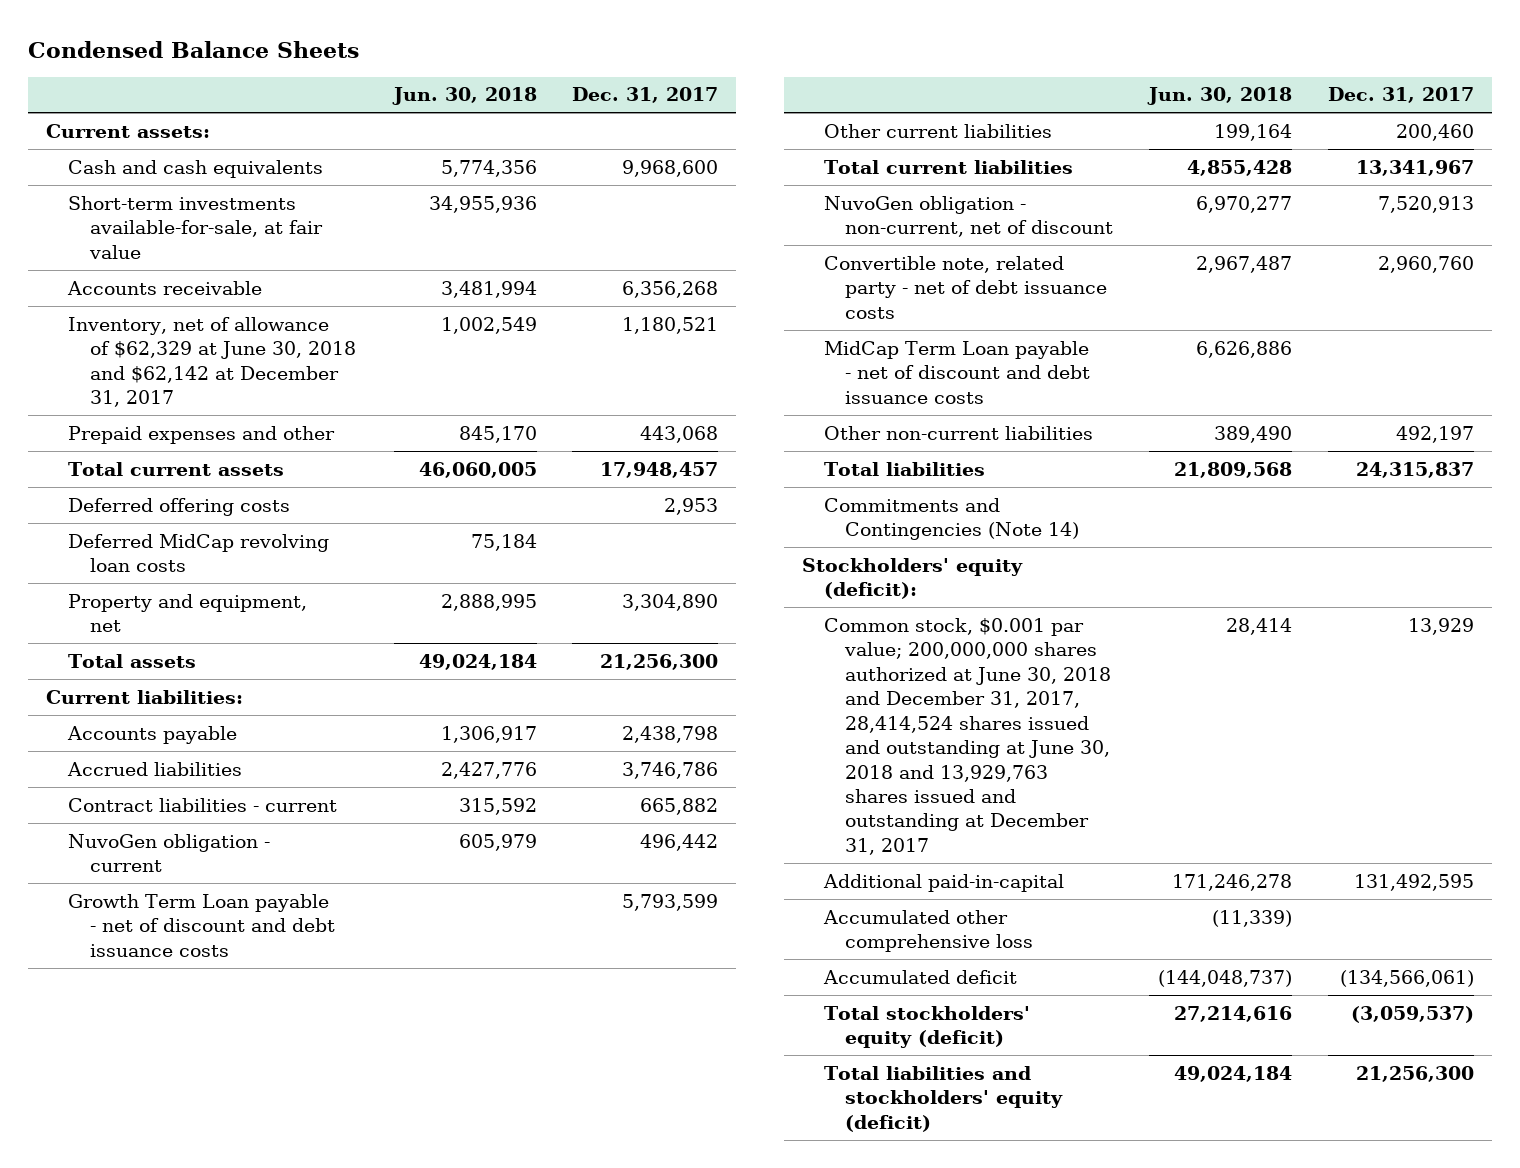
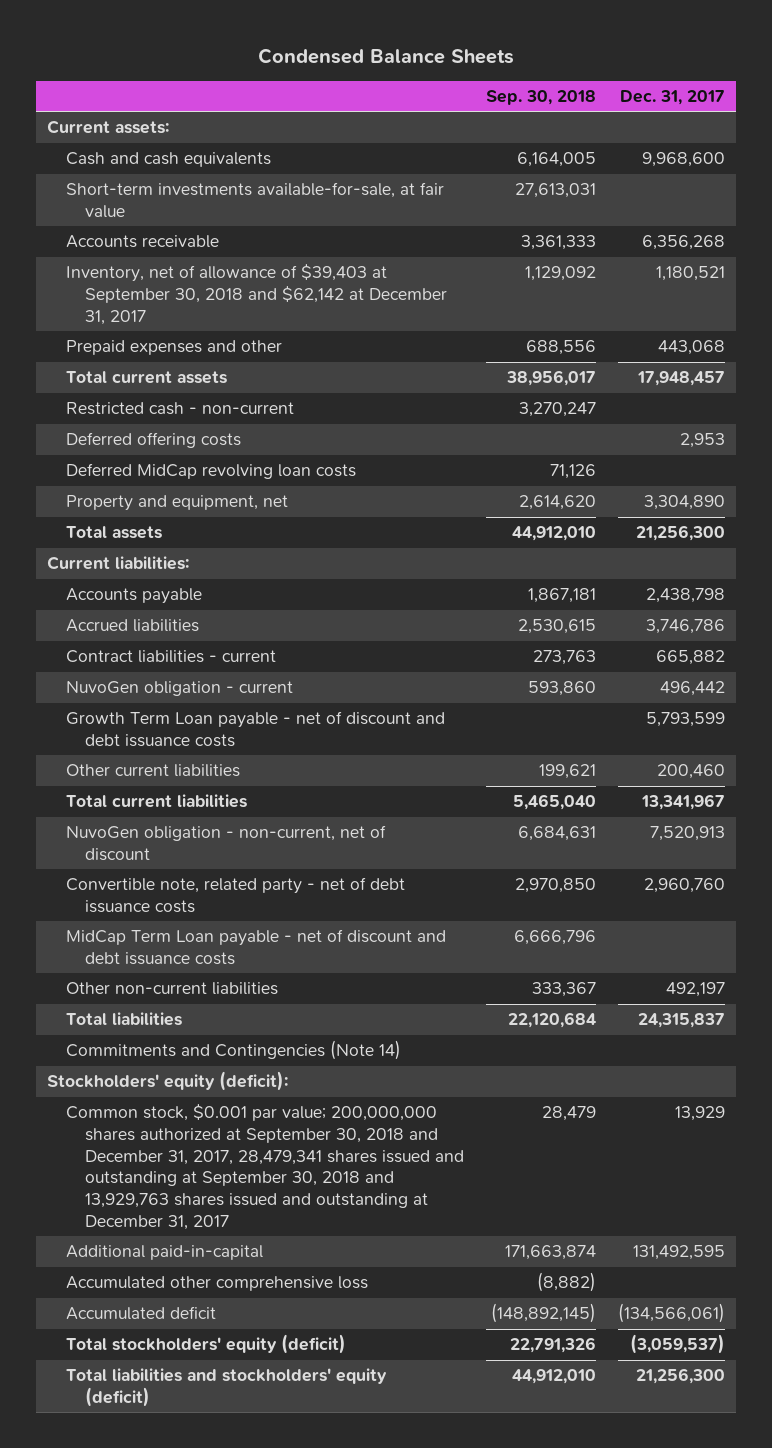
- | Jun. 30, 2018 | Dec. 31, 2017
+ | Sep. 30, 2018 | Dec. 31, 2017
- Inventory, net of allowance of $62,329 at June 30, 2018 and $62,142 at December 31, 2017 | 1,002,549 | 1,180,521
+ Inventory, net of allowance of $39,403 at September 30, 2018 and $62,142 at December 31, 2017 | 1,129,092 | 1,180,521
+ Restricted cash - non-current | 3,270,247 |
- Common stock, $0.001 par value; 200,000,000 shares authorized at June 30, 2018 and December 31, 2017, 28,414,524 shares issued and outstanding at June 30, 2018 and 13,929,763 shares issued and outstanding at December 31, 2017 | 28,414 | 13,929
+ Common stock, $0.001 par value; 200,000,000 shares authorized at September 30, 2018 and December 31, 2017, 28,479,341 shares issued and outstanding at September 30, 2018 and 13,929,763 shares issued and outstanding at December 31, 2017 | 28,479 | 13,929

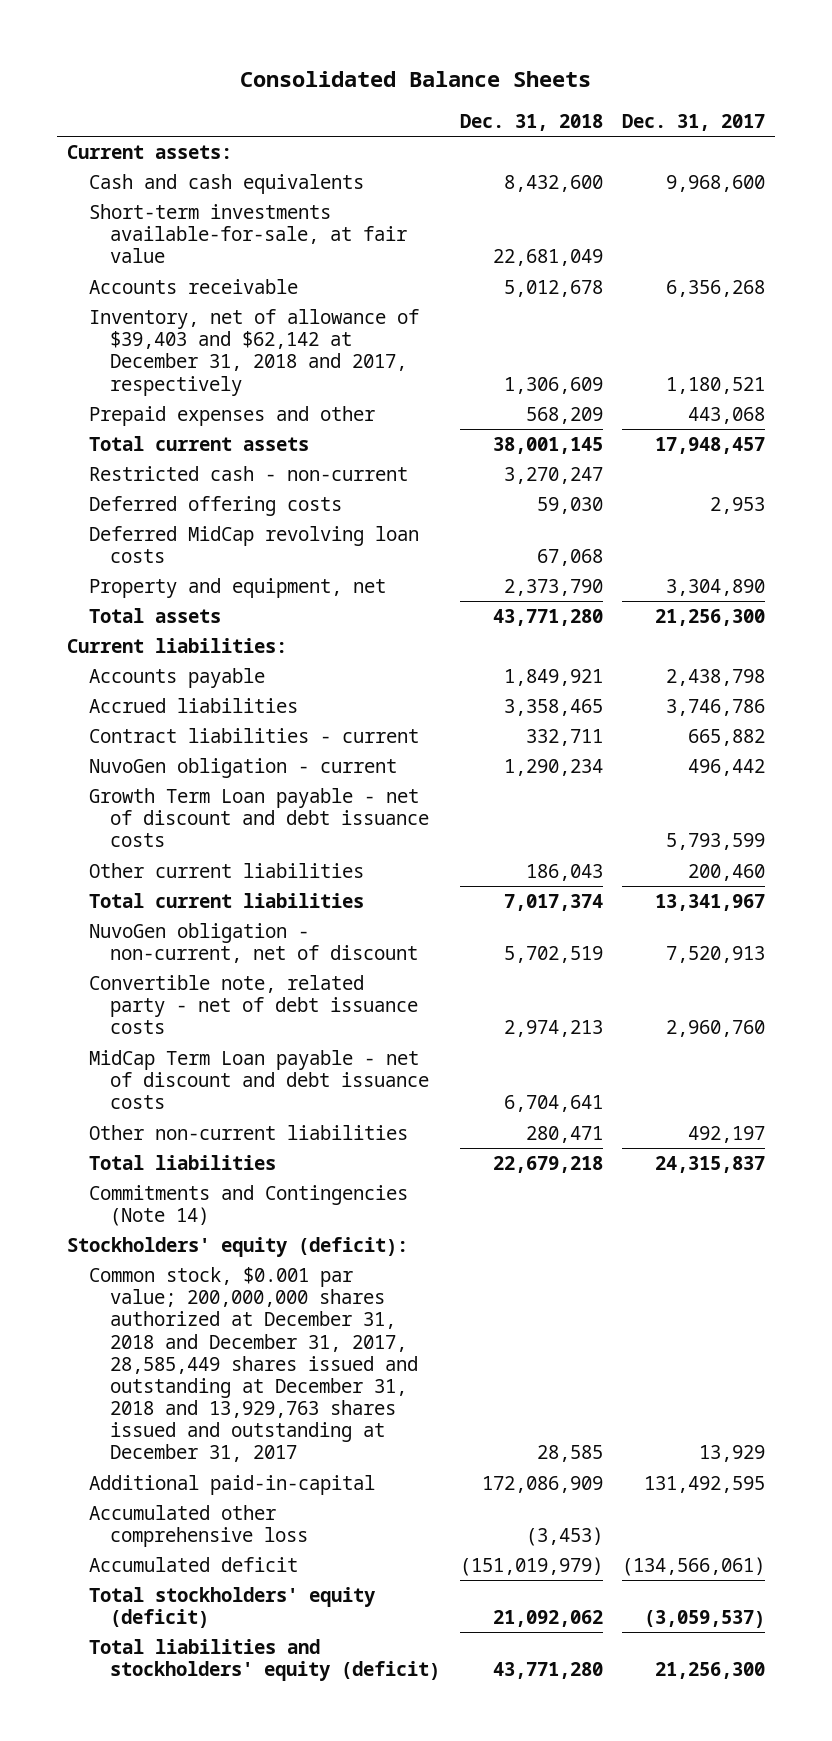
- Condensed Balance Sheets
+ Consolidated Balance Sheets
- | Sep. 30, 2018 | Dec. 31, 2017
+ | Dec. 31, 2018 | Dec. 31, 2017
- Inventory, net of allowance of $39,403 at September 30, 2018 and $62,142 at December 31, 2017 | 1,129,092 | 1,180,521
+ Inventory, net of allowance of $39,403 and $62,142 at December 31, 2018 and 2017, respectively | 1,306,609 | 1,180,521
- Common stock, $0.001 par value; 200,000,000 shares authorized at September 30, 2018 and December 31, 2017, 28,479,341 shares issued and outstanding at September 30, 2018 and 13,929,763 shares issued and outstanding at December 31, 2017 | 28,479 | 13,929
+ Common stock, $0.001 par value; 200,000,000 shares authorized at December 31, 2018 and December 31, 2017, 28,585,449 shares issued and outstanding at December 31, 2018 and 13,929,763 shares issued and outstanding at December 31, 2017 | 28,585 | 13,929

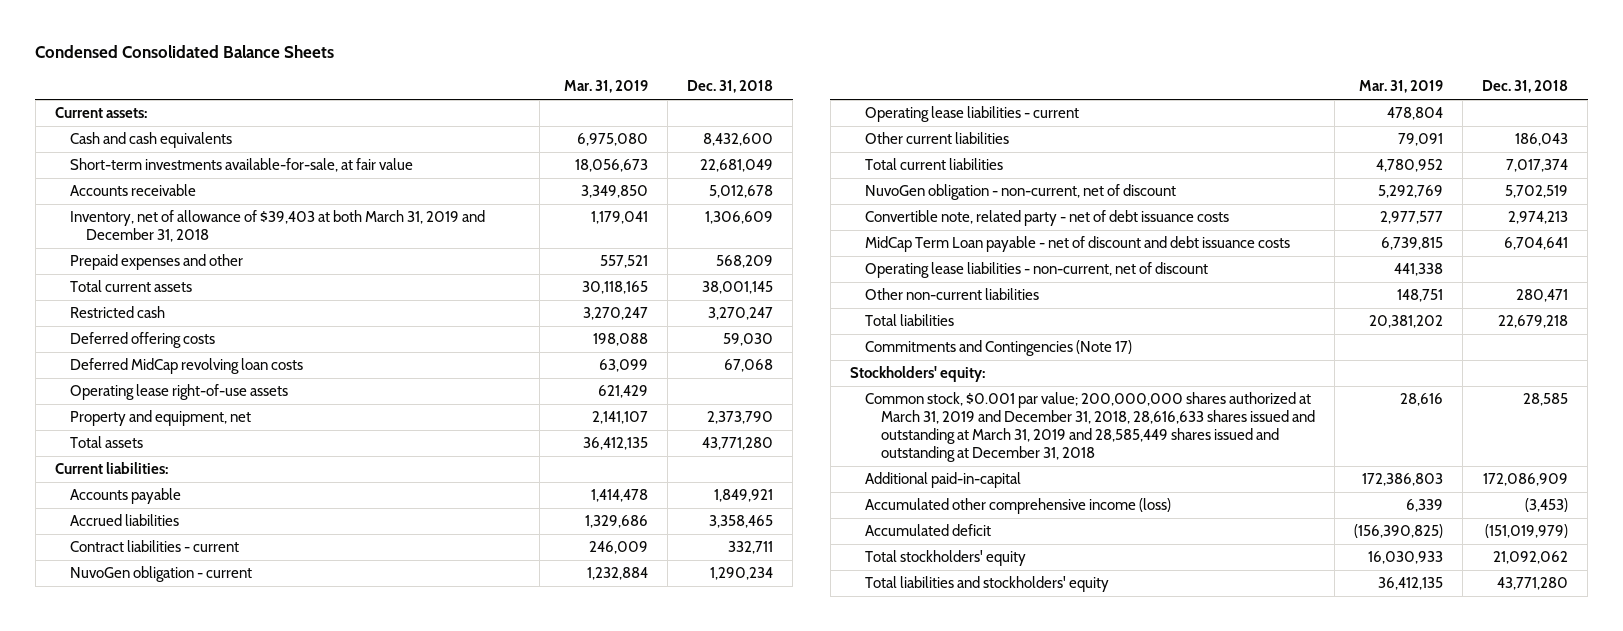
- Consolidated Balance Sheets
+ Condensed Consolidated Balance Sheets
- | Dec. 31, 2018 | Dec. 31, 2017
+ | Mar. 31, 2019 | Dec. 31, 2018
- Inventory, net of allowance of $39,403 and $62,142 at December 31, 2018 and 2017, respectively | 1,306,609 | 1,180,521
+ Inventory, net of allowance of $39,403 at both March 31, 2019 and December 31, 2018 | 1,179,041 | 1,306,609
- Restricted cash - non-current | 3,270,247 |
+ Restricted cash | 3,270,247 | 3,270,247
+ Operating lease right-of-use assets | 621,429 |
- Growth Term Loan payable - net of discount and debt issuance costs | | 5,793,599
+ Operating lease liabilities - current | 478,804 |
+ Operating lease liabilities - non-current, net of discount | 441,338 |
- Commitments and Contingencies (Note 14)
- Stockholders' equity (deficit):
- Common stock, $0.001 par value; 200,000,000 shares authorized at December 31, 2018 and December 31, 2017, 28,585,449 shares issued and outstanding at December 31, 2018 and 13,929,763 shares issued and outstanding at December 31, 2017 | 28,585 | 13,929
+ Commitments and Contingencies (Note 17)
+ Stockholders' equity:
+ Common stock, $0.001 par value; 200,000,000 shares authorized at March 31, 2019 and December 31, 2018, 28,616,633 shares issued and outstanding at March 31, 2019 and 28,585,449 shares issued and outstanding at December 31, 2018 | 28,616 | 28,585
- Accumulated other comprehensive loss | (3,453) |
+ Accumulated other comprehensive income (loss) | 6,339 | (3,453)
- Total stockholders' equity (deficit) | 21,092,062 | (3,059,537)
- Total liabilities and stockholders' equity (deficit) | 43,771,280 | 21,256,300
+ Total stockholders' equity | 16,030,933 | 21,092,062
+ Total liabilities and stockholders' equity | 36,412,135 | 43,771,280

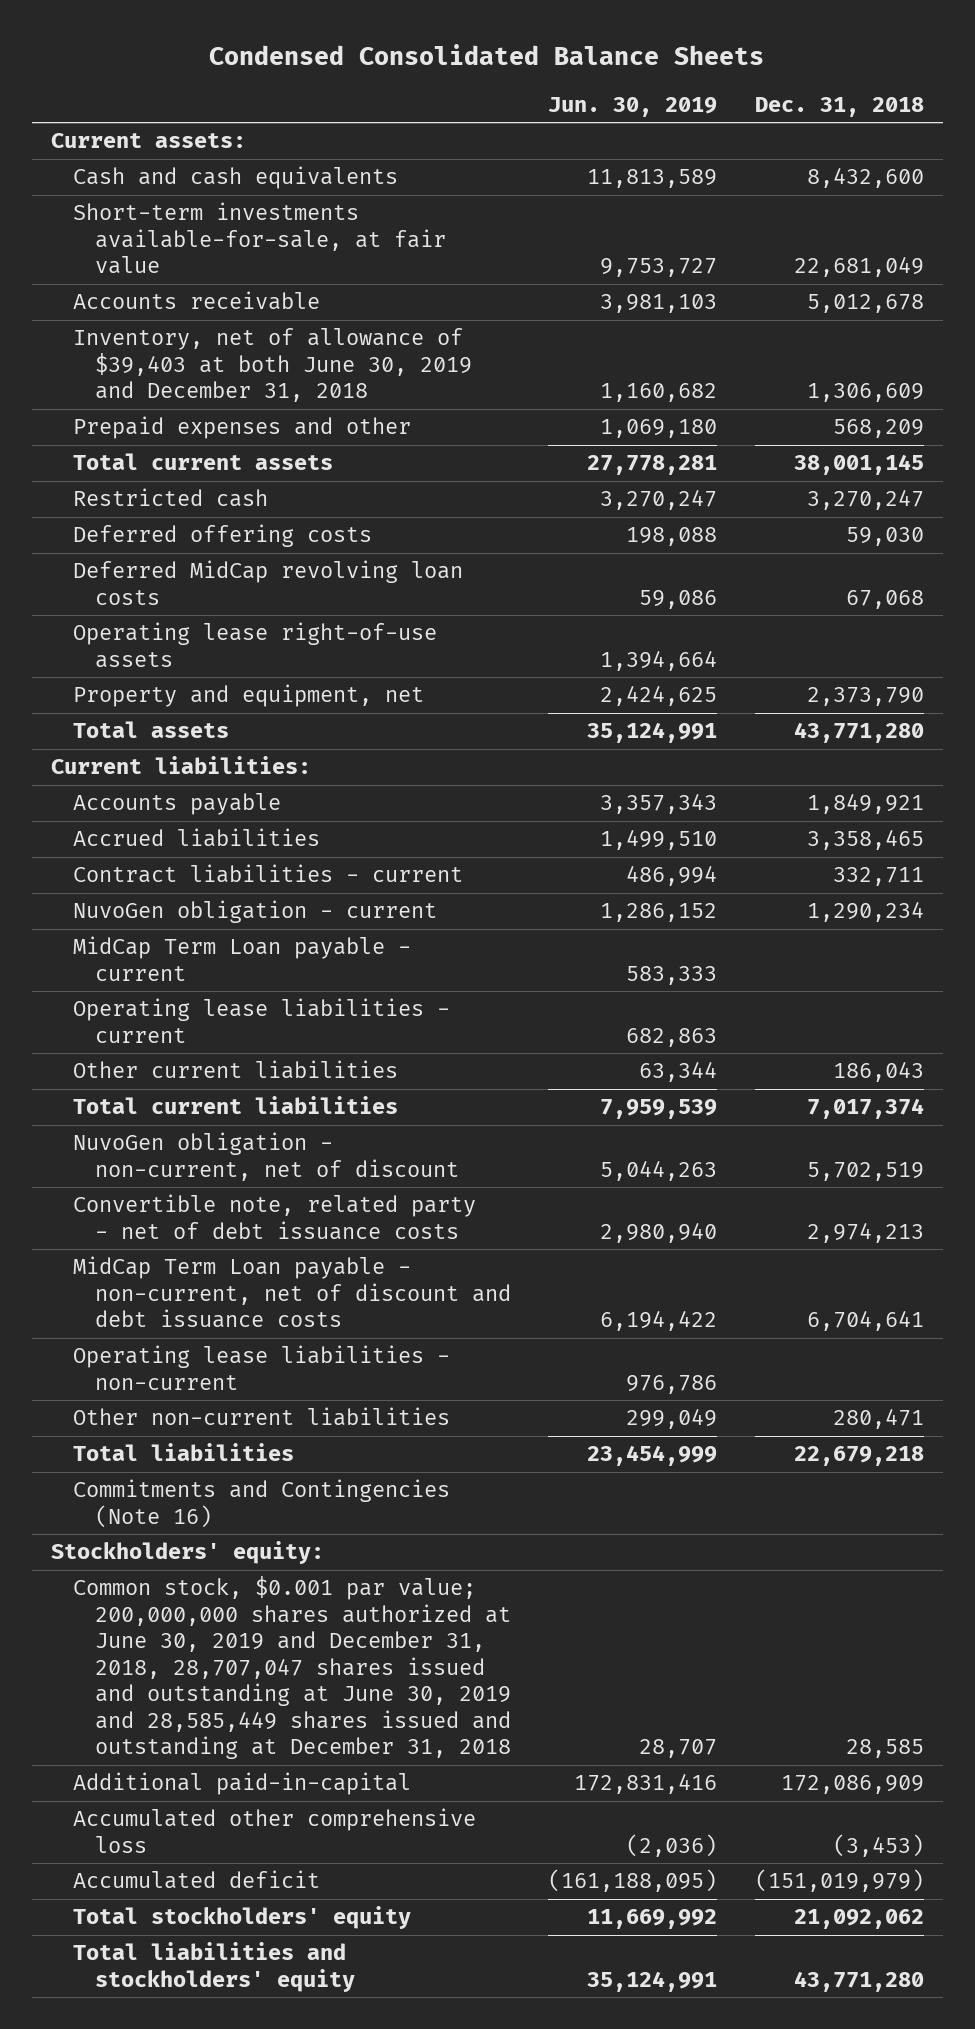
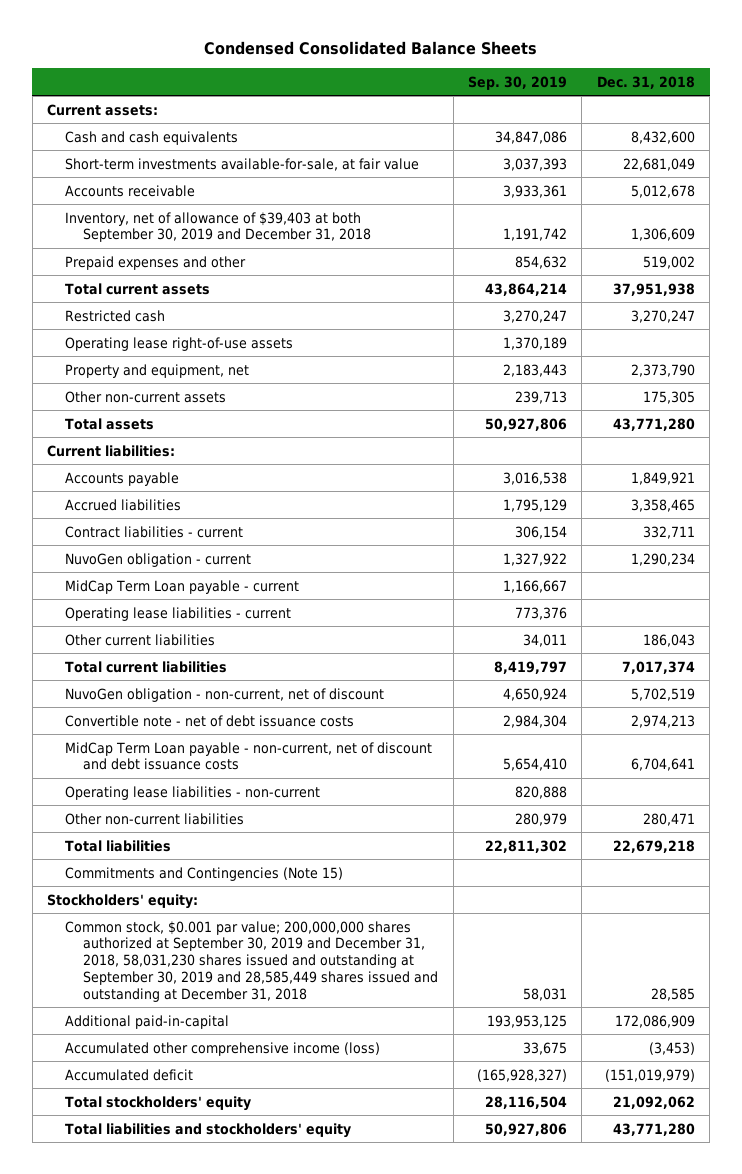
- | Jun. 30, 2019 | Dec. 31, 2018
+ | Sep. 30, 2019 | Dec. 31, 2018
- Inventory, net of allowance of $39,403 at both June 30, 2019 and December 31, 2018 | 1,160,682 | 1,306,609
- Prepaid expenses and other | 1,069,180 | 568,209
- Total current assets | 27,778,281 | 38,001,145
+ Inventory, net of allowance of $39,403 at both September 30, 2019 and December 31, 2018 | 1,191,742 | 1,306,609
+ Prepaid expenses and other | 854,632 | 519,002
+ Total current assets | 43,864,214 | 37,951,938
- Deferred offering costs | 198,088 | 59,030
- Deferred MidCap revolving loan costs | 59,086 | 67,068
+ Other non-current assets | 239,713 | 175,305
- Convertible note, related party - net of debt issuance costs | 2,980,940 | 2,974,213
+ Convertible note - net of debt issuance costs | 2,984,304 | 2,974,213
- Commitments and Contingencies (Note 16)
+ Commitments and Contingencies (Note 15)
- Common stock, $0.001 par value; 200,000,000 shares authorized at June 30, 2019 and December 31, 2018, 28,707,047 shares issued and outstanding at June 30, 2019 and 28,585,449 shares issued and outstanding at December 31, 2018 | 28,707 | 28,585
+ Common stock, $0.001 par value; 200,000,000 shares authorized at September 30, 2019 and December 31, 2018, 58,031,230 shares issued and outstanding at September 30, 2019 and 28,585,449 shares issued and outstanding at December 31, 2018 | 58,031 | 28,585
- Accumulated other comprehensive loss | (2,036) | (3,453)
+ Accumulated other comprehensive income (loss) | 33,675 | (3,453)

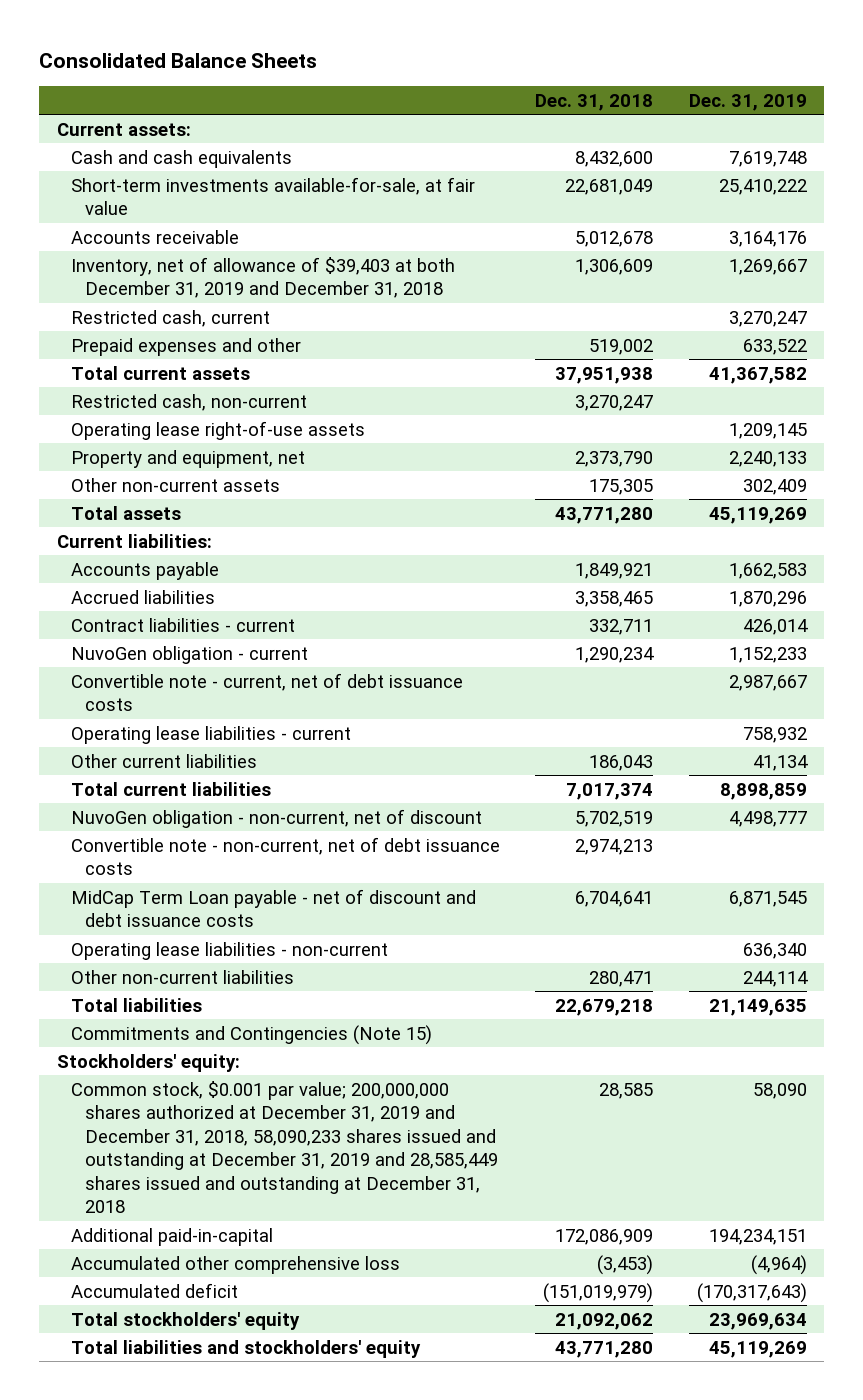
- Condensed Consolidated Balance Sheets
+ Consolidated Balance Sheets
- | Sep. 30, 2019 | Dec. 31, 2018
+ | Dec. 31, 2018 | Dec. 31, 2019
- Inventory, net of allowance of $39,403 at both September 30, 2019 and December 31, 2018 | 1,191,742 | 1,306,609
+ Inventory, net of allowance of $39,403 at both December 31, 2019 and December 31, 2018 | 1,306,609 | 1,269,667
+ Restricted cash, current | | 3,270,247
- Restricted cash | 3,270,247 | 3,270,247
+ Restricted cash, non-current | 3,270,247 |
- MidCap Term Loan payable - current | 1,166,667 |
+ Convertible note - current, net of debt issuance costs | | 2,987,667
- Convertible note - net of debt issuance costs | 2,984,304 | 2,974,213
- MidCap Term Loan payable - non-current, net of discount and debt issuance costs | 5,654,410 | 6,704,641
+ Convertible note - non-current, net of debt issuance costs | 2,974,213 |
+ MidCap Term Loan payable - net of discount and debt issuance costs | 6,704,641 | 6,871,545
- Common stock, $0.001 par value; 200,000,000 shares authorized at September 30, 2019 and December 31, 2018, 58,031,230 shares issued and outstanding at September 30, 2019 and 28,585,449 shares issued and outstanding at December 31, 2018 | 58,031 | 28,585
+ Common stock, $0.001 par value; 200,000,000 shares authorized at December 31, 2019 and December 31, 2018, 58,090,233 shares issued and outstanding at December 31, 2019 and 28,585,449 shares issued and outstanding at December 31, 2018 | 28,585 | 58,090
- Accumulated other comprehensive income (loss) | 33,675 | (3,453)
+ Accumulated other comprehensive loss | (3,453) | (4,964)

